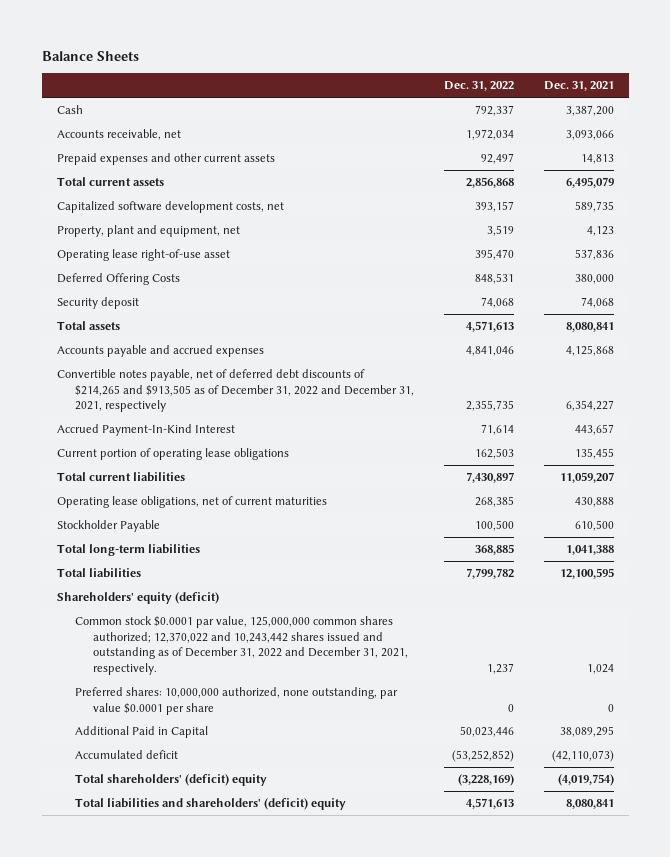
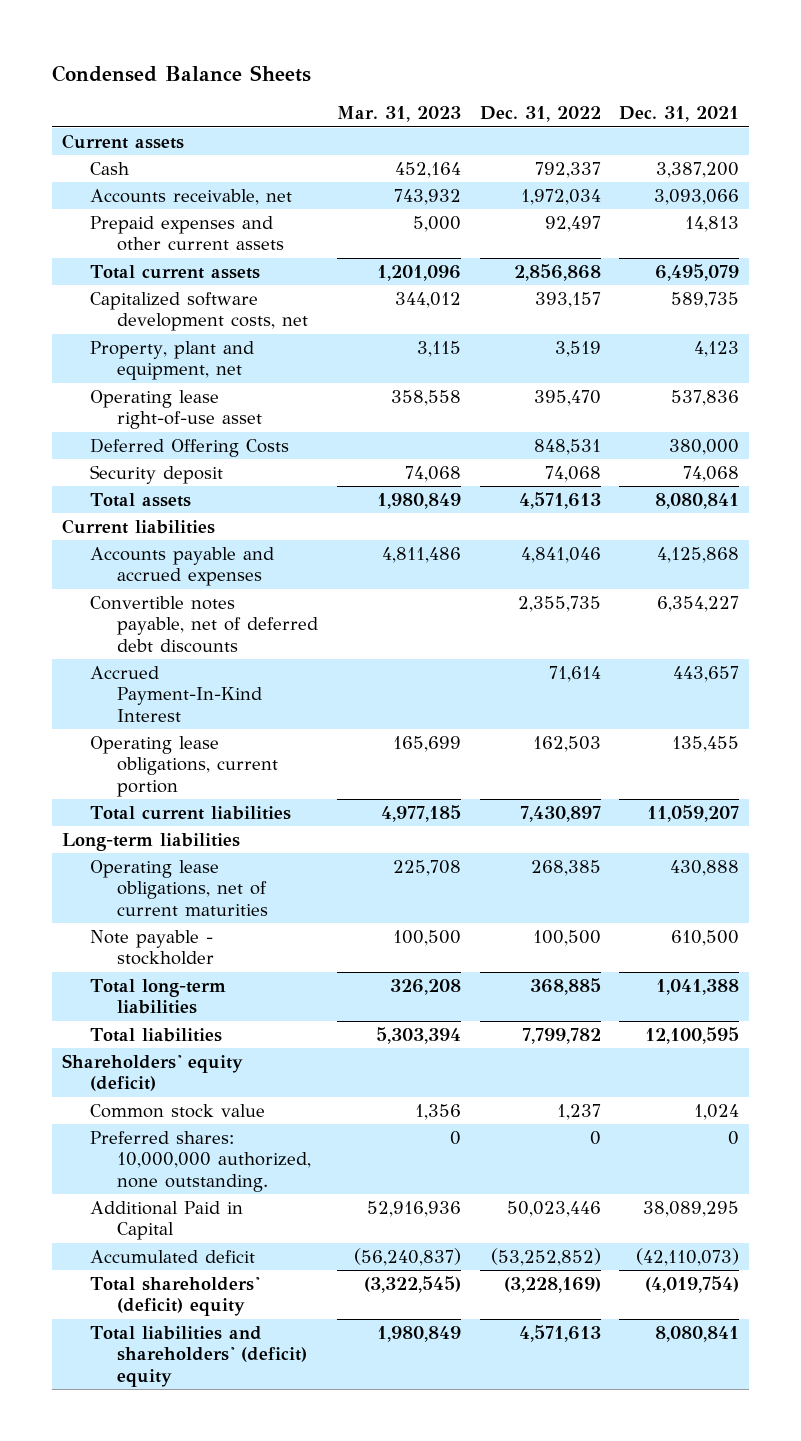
- Balance Sheets
+ Condensed Balance Sheets
- | Dec. 31, 2022 | Dec. 31, 2021
+ | Mar. 31, 2023 | Dec. 31, 2022 | Dec. 31, 2021
+ Current assets
+ Current liabilities
- Convertible notes payable, net of deferred debt discounts of $214,265 and $913,505 as of December 31, 2022 and December 31, 2021, respectively | 2,355,735 | 6,354,227
+ Convertible notes payable, net of deferred debt discounts | | 2,355,735 | 6,354,227
- Current portion of operating lease obligations | 162,503 | 135,455
+ Operating lease obligations, current portion | 165,699 | 162,503 | 135,455
+ Long-term liabilities
- Stockholder Payable | 100,500 | 610,500
+ Note payable - stockholder | 100,500 | 100,500 | 610,500
- Common stock $0.0001 par value, 125,000,000 common shares authorized; 12,370,022 and 10,243,442 shares issued and outstanding as of December 31, 2022 and December 31, 2021, respectively. | 1,237 | 1,024
- Preferred shares: 10,000,000 authorized, none outstanding, par value $0.0001 per share | 0 | 0
+ Common stock value | 1,356 | 1,237 | 1,024
+ Preferred shares: 10,000,000 authorized, none outstanding. | 0 | 0 | 0

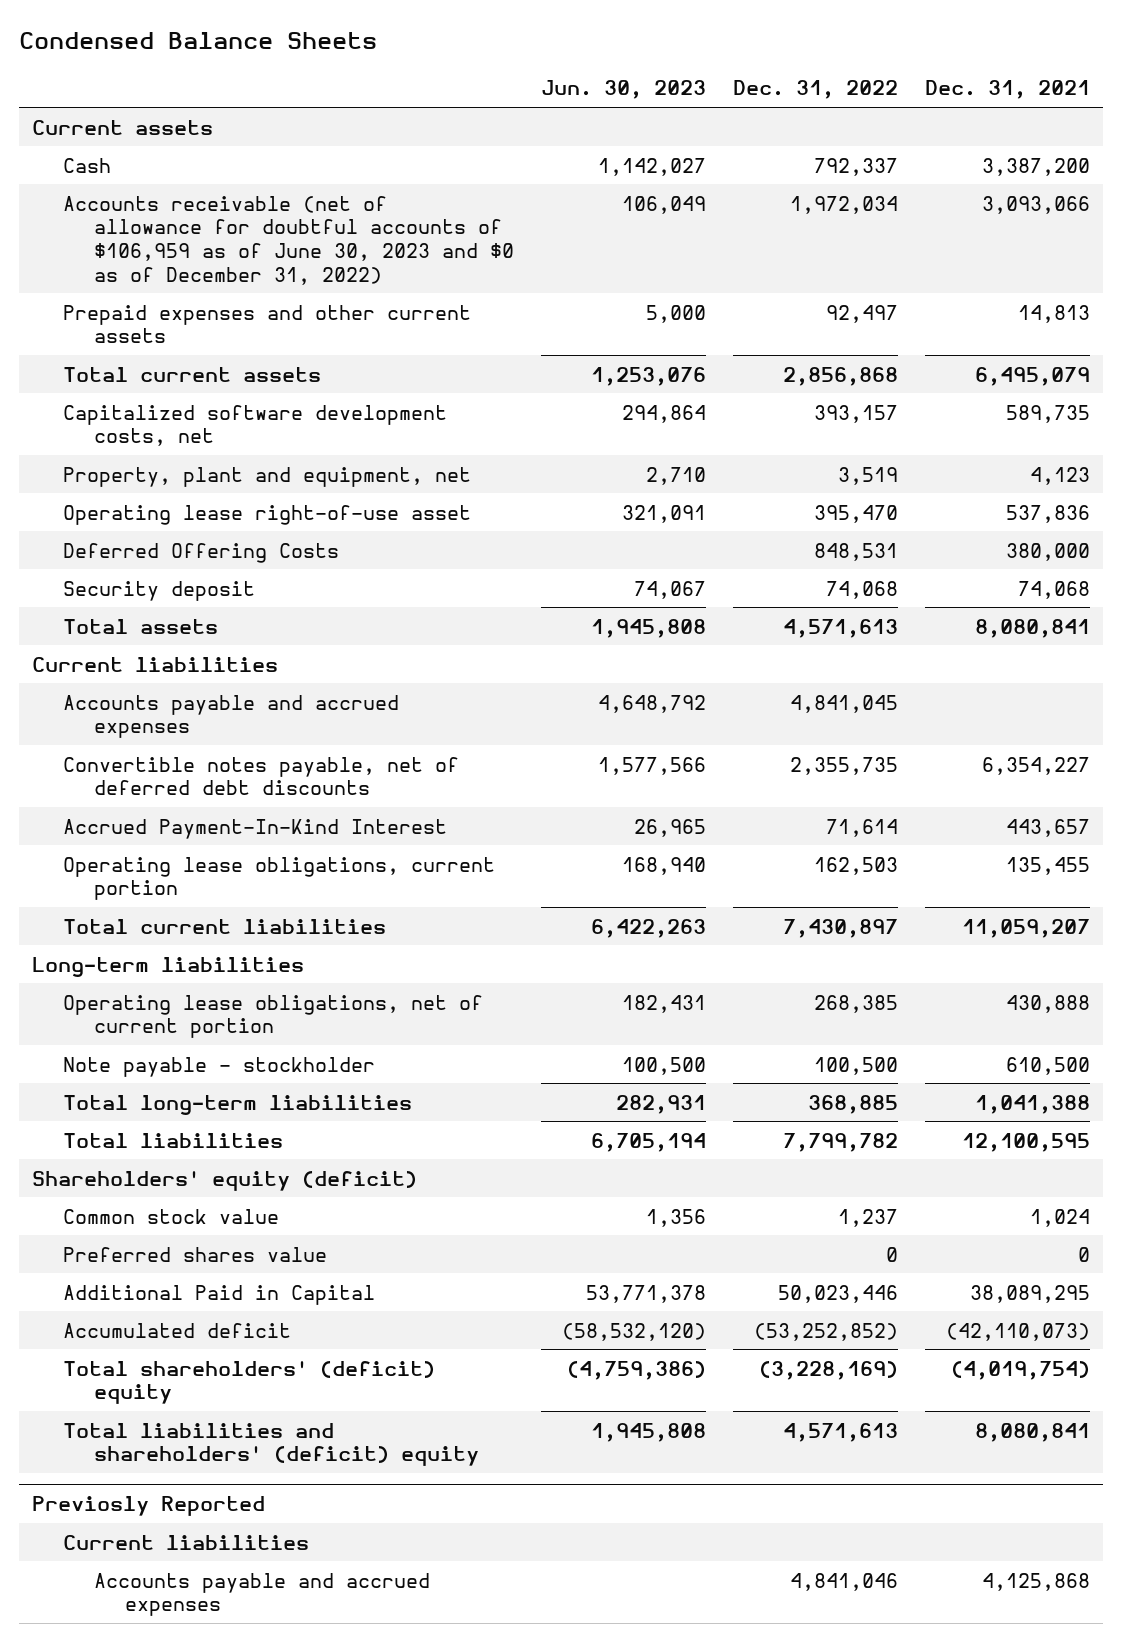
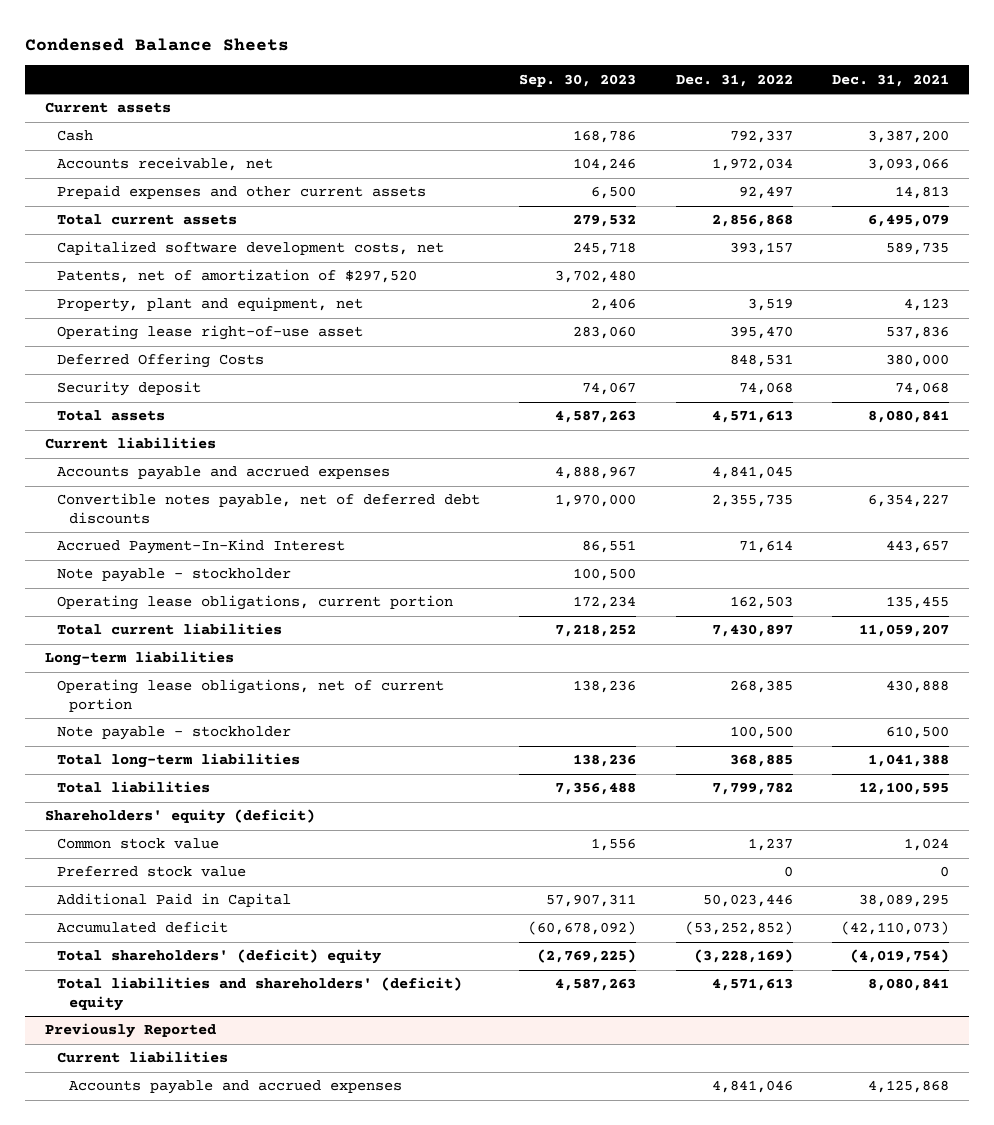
- | Jun. 30, 2023 | Dec. 31, 2022 | Dec. 31, 2021
+ | Sep. 30, 2023 | Dec. 31, 2022 | Dec. 31, 2021
- Accounts receivable (net of allowance for doubtful accounts of $106,959 as of June 30, 2023 and $0 as of December 31, 2022) | 106,049 | 1,972,034 | 3,093,066
+ Accounts receivable, net | 104,246 | 1,972,034 | 3,093,066
+ Patents, net of amortization of $297,520 | 3,702,480 | |
+ Note payable - stockholder | 100,500 | |
- Preferred shares value | | 0 | 0
+ Preferred stock value | | 0 | 0
- Previosly Reported
+ Previously Reported

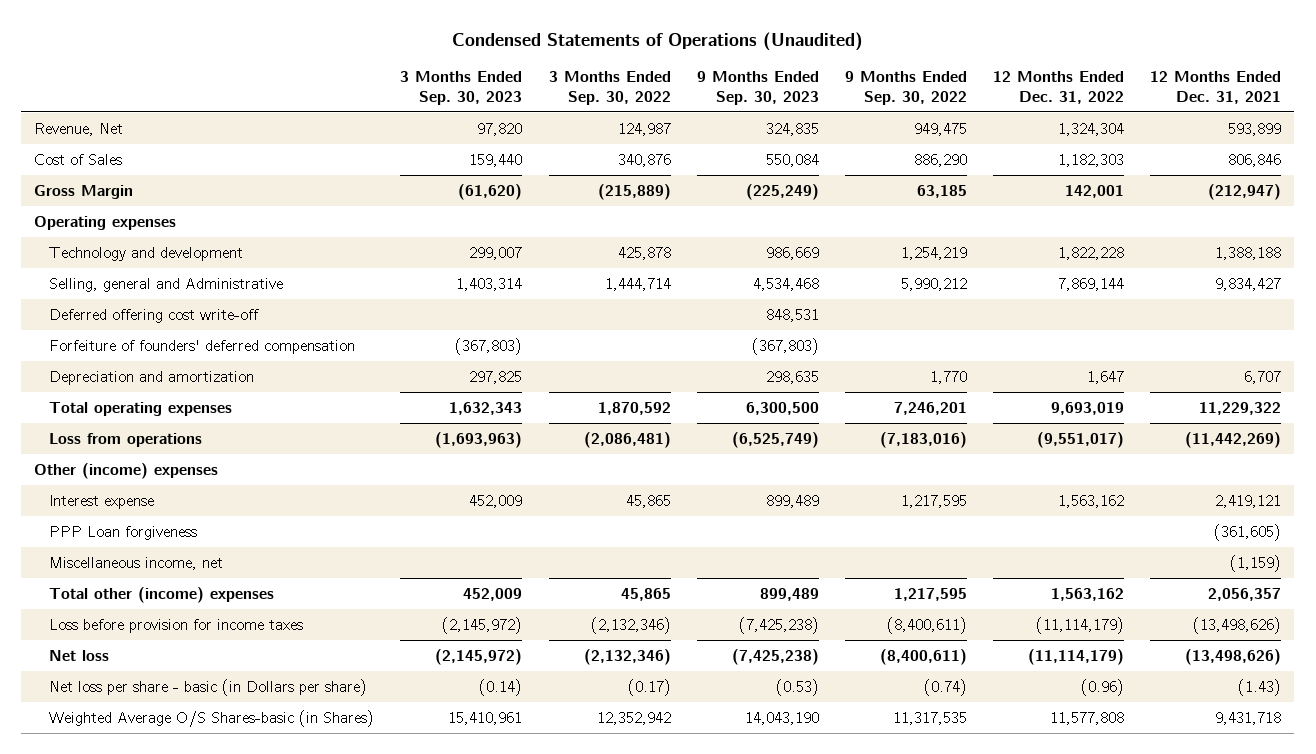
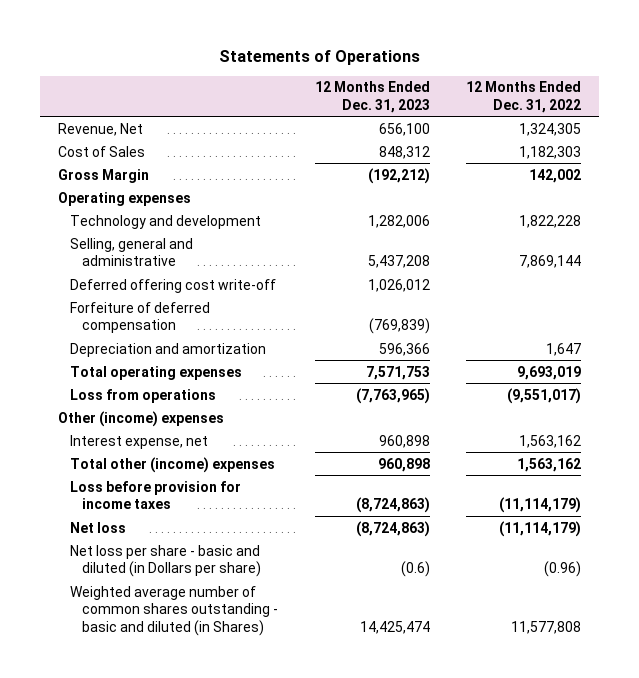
- Condensed Statements of Operations (Unaudited)
+ Statements of Operations
- | 3 Months Ended Sep. 30, 2023 | 3 Months Ended Sep. 30, 2022 | 9 Months Ended Sep. 30, 2023 | 9 Months Ended Sep. 30, 2022 | 12 Months Ended Dec. 31, 2022 | 12 Months Ended Dec. 31, 2021
+ | 12 Months Ended Dec. 31, 2023 | 12 Months Ended Dec. 31, 2022
- Revenue, Net | 97,820 | 124,987 | 324,835 | 949,475 | 1,324,304 | 593,899
+ Revenue, Net | 656,100 | 1,324,305
- Gross Margin | (61,620) | (215,889) | (225,249) | 63,185 | 142,001 | (212,947)
+ Gross Margin | (192,212) | 142,002
- Selling, general and Administrative | 1,403,314 | 1,444,714 | 4,534,468 | 5,990,212 | 7,869,144 | 9,834,427
+ Selling, general and administrative | 5,437,208 | 7,869,144
- Forfeiture of founders' deferred compensation | (367,803) | | (367,803) | | |
+ Forfeiture of deferred compensation | (769,839) |
- Interest expense | 452,009 | 45,865 | 899,489 | 1,217,595 | 1,563,162 | 2,419,121
- PPP Loan forgiveness | | | | | | (361,605)
- Miscellaneous income, net | | | | | | (1,159)
+ Interest expense, net | 960,898 | 1,563,162
- Net loss per share - basic (in Dollars per share) | (0.14) | (0.17) | (0.53) | (0.74) | (0.96) | (1.43)
- Weighted Average O/S Shares-basic (in Shares) | 15,410,961 | 12,352,942 | 14,043,190 | 11,317,535 | 11,577,808 | 9,431,718
+ Net loss per share - basic and diluted (in Dollars per share) | (0.6) | (0.96)
+ Weighted average number of common shares outstanding - basic and diluted (in Shares) | 14,425,474 | 11,577,808

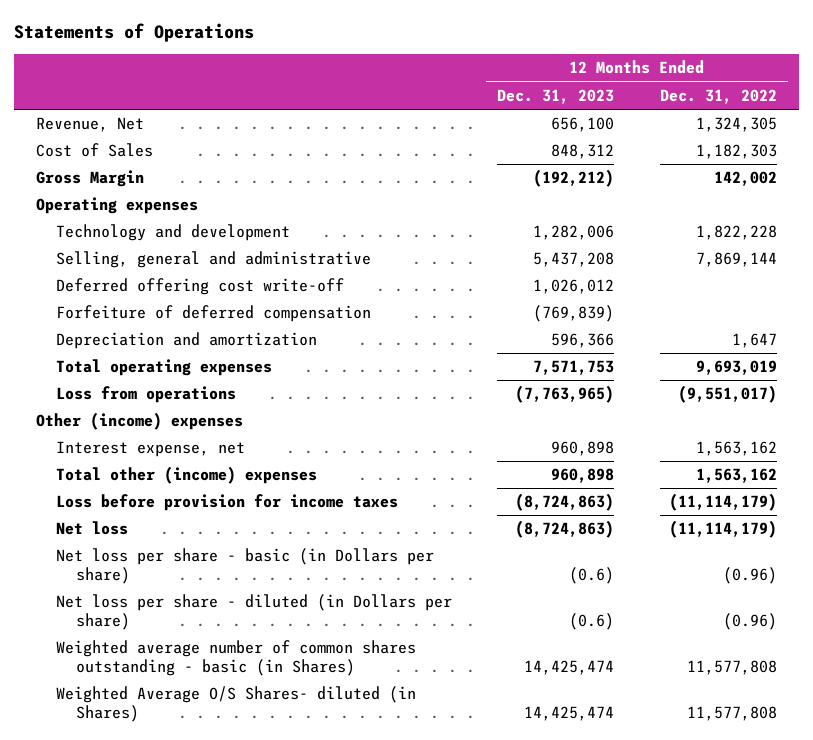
- Net loss per share - basic and diluted (in Dollars per share) | (0.6) | (0.96)
- Weighted average number of common shares outstanding - basic and diluted (in Shares) | 14,425,474 | 11,577,808
+ Net loss per share - basic (in Dollars per share) | (0.6) | (0.96)
+ Net loss per share - diluted (in Dollars per share) | (0.6) | (0.96)
+ Weighted average number of common shares outstanding - basic (in Shares) | 14,425,474 | 11,577,808
+ Weighted Average O/S Shares- diluted (in Shares) | 14,425,474 | 11,577,808

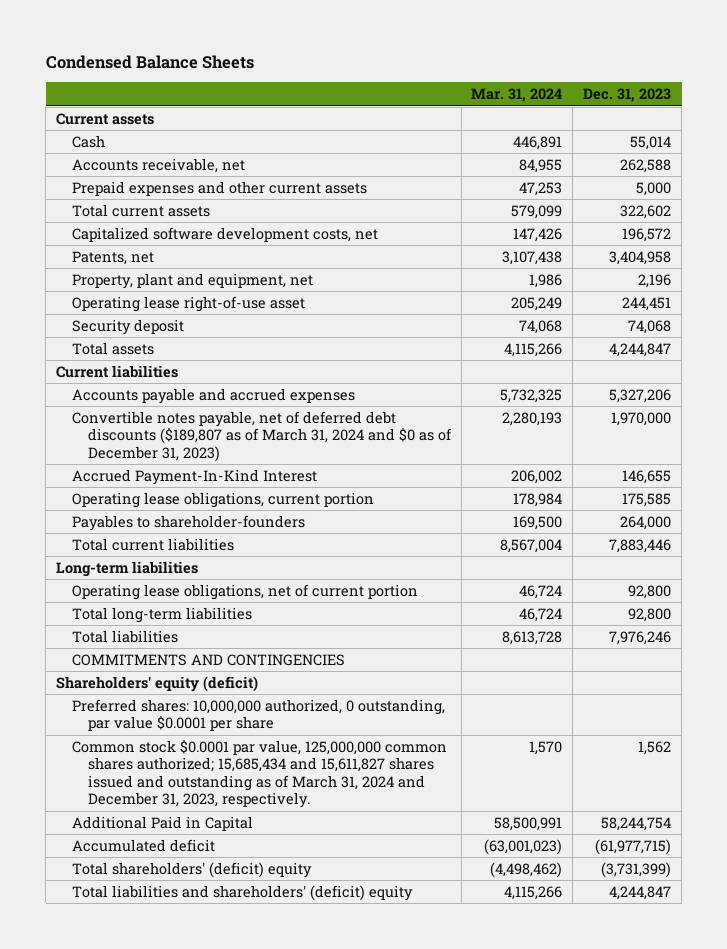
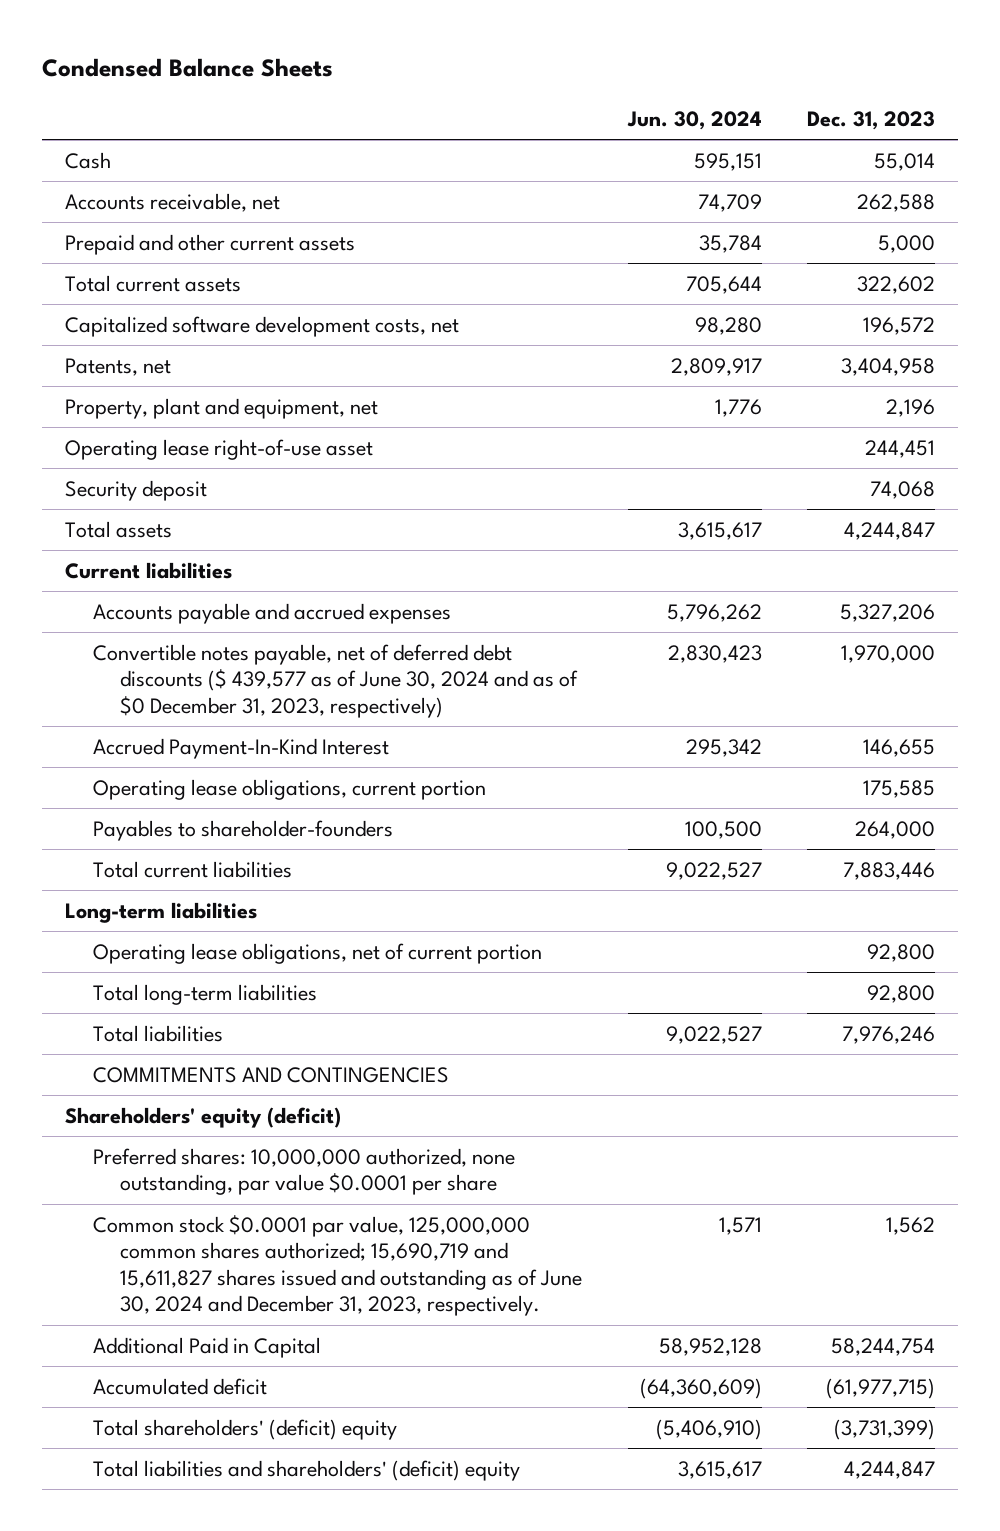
- | Mar. 31, 2024 | Dec. 31, 2023
+ | Jun. 30, 2024 | Dec. 31, 2023
- Current assets
- Prepaid expenses and other current assets | 47,253 | 5,000
+ Prepaid and other current assets | 35,784 | 5,000
- Convertible notes payable, net of deferred debt discounts ($189,807 as of March 31, 2024 and $0 as of December 31, 2023) | 2,280,193 | 1,970,000
+ Convertible notes payable, net of deferred debt discounts ($ 439,577 as of June 30, 2024 and as of $0 December 31, 2023, respectively) | 2,830,423 | 1,970,000
- Preferred shares: 10,000,000 authorized, 0 outstanding, par value $0.0001 per share
- Common stock $0.0001 par value, 125,000,000 common shares authorized; 15,685,434 and 15,611,827 shares issued and outstanding as of March 31, 2024 and December 31, 2023, respectively. | 1,570 | 1,562
+ Preferred shares: 10,000,000 authorized, none outstanding, par value $0.0001 per share
+ Common stock $0.0001 par value, 125,000,000 common shares authorized; 15,690,719 and 15,611,827 shares issued and outstanding as of June 30, 2024 and December 31, 2023, respectively. | 1,571 | 1,562

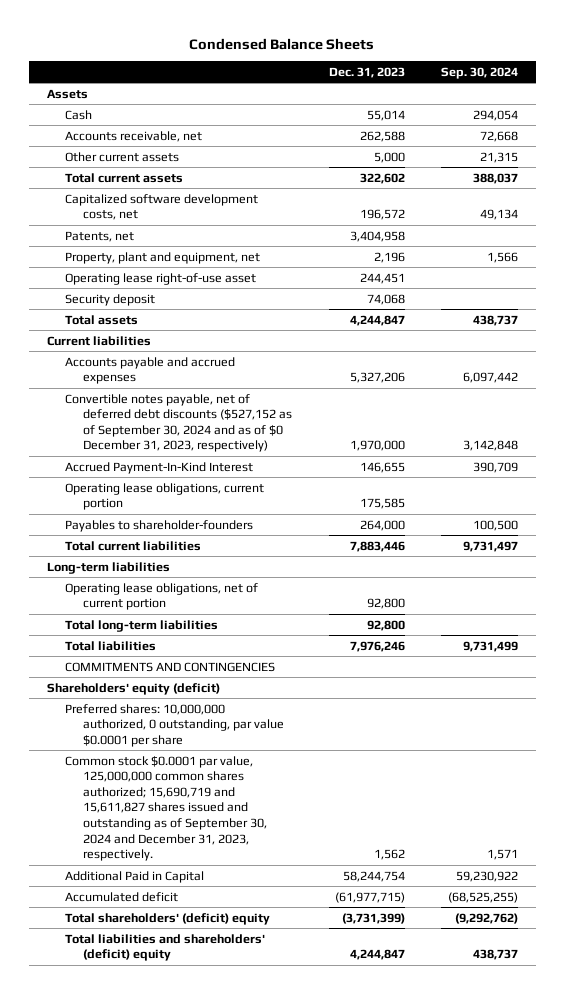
- | Jun. 30, 2024 | Dec. 31, 2023
+ | Dec. 31, 2023 | Sep. 30, 2024
+ Assets
- Prepaid and other current assets | 35,784 | 5,000
+ Other current assets | 5,000 | 21,315
- Convertible notes payable, net of deferred debt discounts ($ 439,577 as of June 30, 2024 and as of $0 December 31, 2023, respectively) | 2,830,423 | 1,970,000
+ Convertible notes payable, net of deferred debt discounts ($527,152 as of September 30, 2024 and as of $0 December 31, 2023, respectively) | 1,970,000 | 3,142,848
- Preferred shares: 10,000,000 authorized, none outstanding, par value $0.0001 per share
- Common stock $0.0001 par value, 125,000,000 common shares authorized; 15,690,719 and 15,611,827 shares issued and outstanding as of June 30, 2024 and December 31, 2023, respectively. | 1,571 | 1,562
+ Preferred shares: 10,000,000 authorized, 0 outstanding, par value $0.0001 per share
+ Common stock $0.0001 par value, 125,000,000 common shares authorized; 15,690,719 and 15,611,827 shares issued and outstanding as of September 30, 2024 and December 31, 2023, respectively. | 1,562 | 1,571

